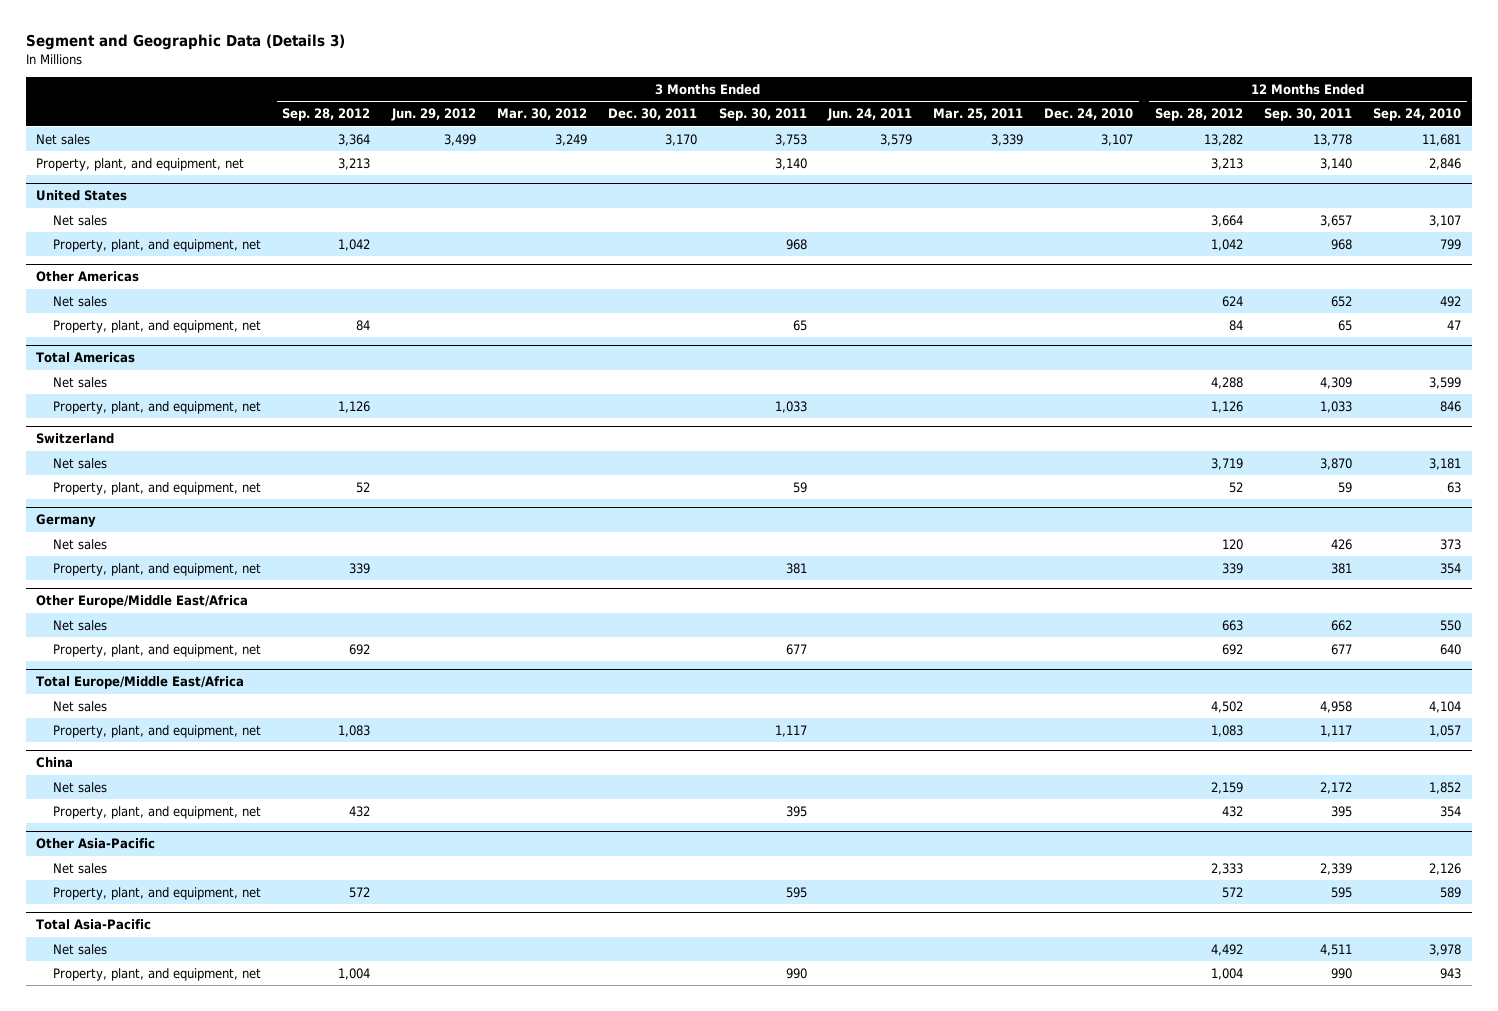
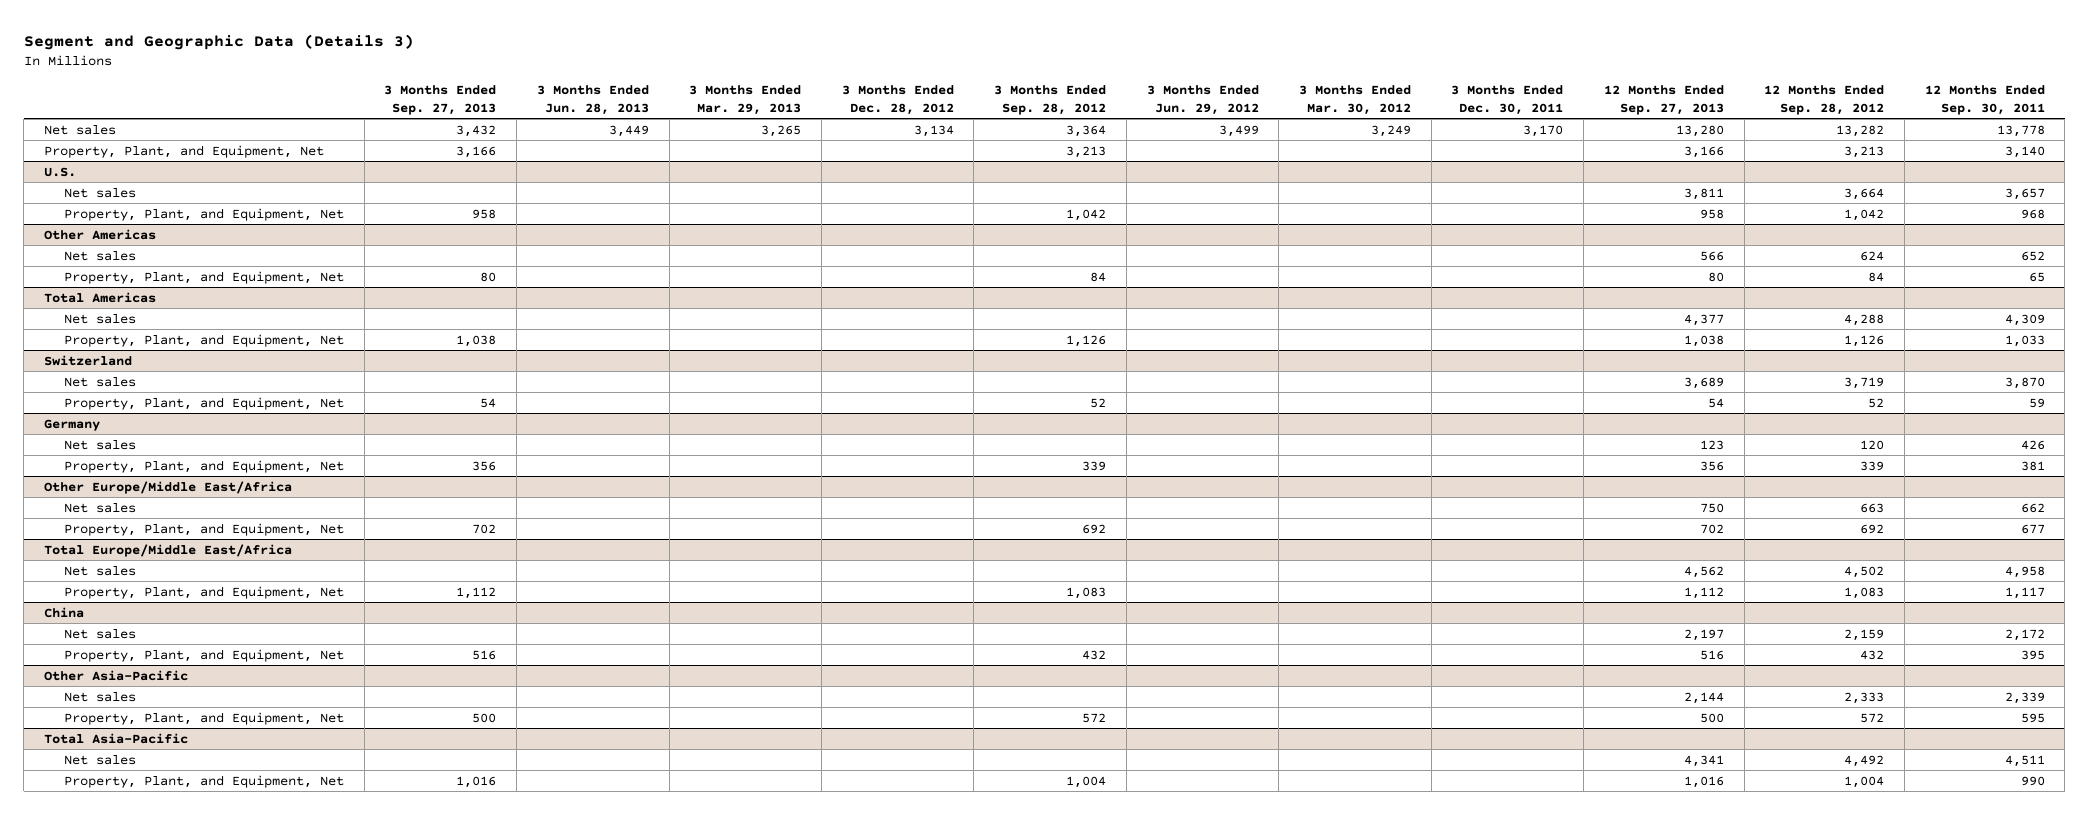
- | 3 Months Ended Sep. 28, 2012 | 3 Months Ended Jun. 29, 2012 | 3 Months Ended Mar. 30, 2012 | 3 Months Ended Dec. 30, 2011 | 3 Months Ended Sep. 30, 2011 | 3 Months Ended Jun. 24, 2011 | 3 Months Ended Mar. 25, 2011 | 3 Months Ended Dec. 24, 2010 | 12 Months Ended Sep. 28, 2012 | 12 Months Ended Sep. 30, 2011 | 12 Months Ended Sep. 24, 2010
+ | 3 Months Ended Sep. 27, 2013 | 3 Months Ended Jun. 28, 2013 | 3 Months Ended Mar. 29, 2013 | 3 Months Ended Dec. 28, 2012 | 3 Months Ended Sep. 28, 2012 | 3 Months Ended Jun. 29, 2012 | 3 Months Ended Mar. 30, 2012 | 3 Months Ended Dec. 30, 2011 | 12 Months Ended Sep. 27, 2013 | 12 Months Ended Sep. 28, 2012 | 12 Months Ended Sep. 30, 2011
- Property, plant, and equipment, net | 3,213 | | | | 3,140 | | | | 3,213 | 3,140 | 2,846
- United States
+ Property, Plant, and Equipment, Net | 3,166 | | | | 3,213 | | | | 3,166 | 3,213 | 3,140
+ U.S.
- Property, plant, and equipment, net | 1,042 | | | | 968 | | | | 1,042 | 968 | 799
+ Property, Plant, and Equipment, Net | 958 | | | | 1,042 | | | | 958 | 1,042 | 968
@ Other Americas
- Property, plant, and equipment, net | 84 | | | | 65 | | | | 84 | 65 | 47
+ Property, Plant, and Equipment, Net | 80 | | | | 84 | | | | 80 | 84 | 65
@ Total Americas
- Property, plant, and equipment, net | 1,126 | | | | 1,033 | | | | 1,126 | 1,033 | 846
+ Property, Plant, and Equipment, Net | 1,038 | | | | 1,126 | | | | 1,038 | 1,126 | 1,033
@ Switzerland
- Property, plant, and equipment, net | 52 | | | | 59 | | | | 52 | 59 | 63
+ Property, Plant, and Equipment, Net | 54 | | | | 52 | | | | 54 | 52 | 59
@ Germany
- Property, plant, and equipment, net | 339 | | | | 381 | | | | 339 | 381 | 354
+ Property, Plant, and Equipment, Net | 356 | | | | 339 | | | | 356 | 339 | 381
@ Other Europe/Middle East/Africa
- Property, plant, and equipment, net | 692 | | | | 677 | | | | 692 | 677 | 640
+ Property, Plant, and Equipment, Net | 702 | | | | 692 | | | | 702 | 692 | 677
@ Total Europe/Middle East/Africa
- Property, plant, and equipment, net | 1,083 | | | | 1,117 | | | | 1,083 | 1,117 | 1,057
+ Property, Plant, and Equipment, Net | 1,112 | | | | 1,083 | | | | 1,112 | 1,083 | 1,117
@ China
- Property, plant, and equipment, net | 432 | | | | 395 | | | | 432 | 395 | 354
+ Property, Plant, and Equipment, Net | 516 | | | | 432 | | | | 516 | 432 | 395
@ Other Asia-Pacific
- Property, plant, and equipment, net | 572 | | | | 595 | | | | 572 | 595 | 589
+ Property, Plant, and Equipment, Net | 500 | | | | 572 | | | | 500 | 572 | 595
@ Total Asia-Pacific
- Property, plant, and equipment, net | 1,004 | | | | 990 | | | | 1,004 | 990 | 943
+ Property, Plant, and Equipment, Net | 1,016 | | | | 1,004 | | | | 1,016 | 1,004 | 990

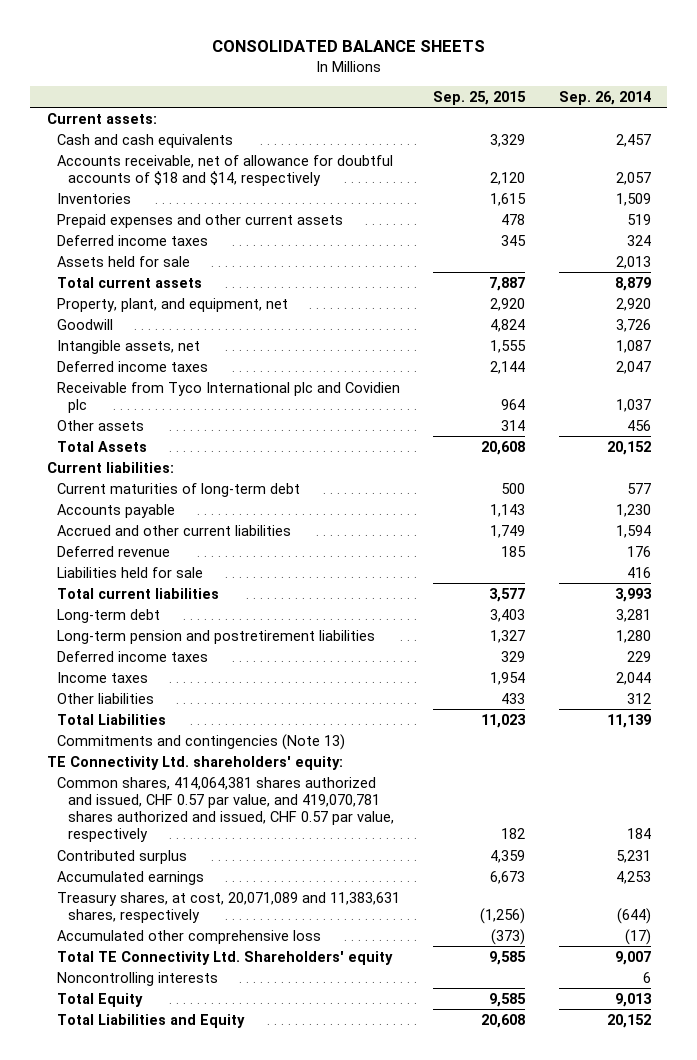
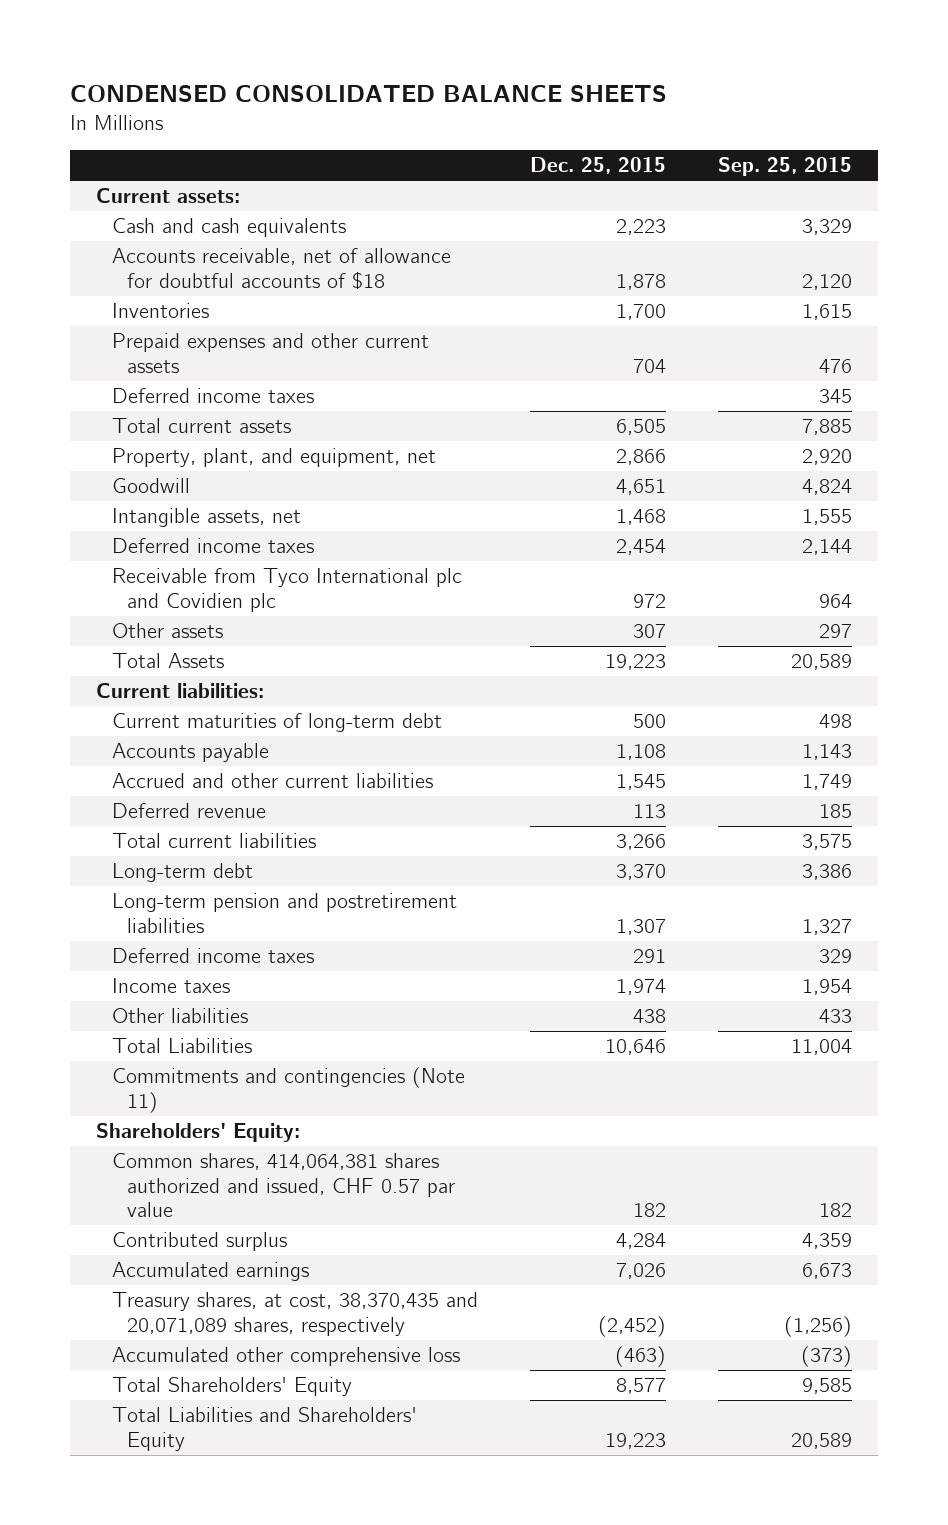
- CONSOLIDATED BALANCE SHEETS
+ CONDENSED CONSOLIDATED BALANCE SHEETS
- | Sep. 25, 2015 | Sep. 26, 2014
+ | Dec. 25, 2015 | Sep. 25, 2015
- Accounts receivable, net of allowance for doubtful accounts of $18 and $14, respectively | 2,120 | 2,057
+ Accounts receivable, net of allowance for doubtful accounts of $18 | 1,878 | 2,120
- Prepaid expenses and other current assets | 478 | 519
+ Prepaid expenses and other current assets | 704 | 476
- Assets held for sale | | 2,013
- Total current assets | 7,887 | 8,879
+ Total current assets | 6,505 | 7,885
- Other assets | 314 | 456
- Total Assets | 20,608 | 20,152
+ Other assets | 307 | 297
+ Total Assets | 19,223 | 20,589
- Current maturities of long-term debt | 500 | 577
+ Current maturities of long-term debt | 500 | 498
- Liabilities held for sale | | 416
- Total current liabilities | 3,577 | 3,993
- Long-term debt | 3,403 | 3,281
+ Total current liabilities | 3,266 | 3,575
+ Long-term debt | 3,370 | 3,386
- Total Liabilities | 11,023 | 11,139
- Commitments and contingencies (Note 13)
- TE Connectivity Ltd. shareholders' equity:
- Common shares, 414,064,381 shares authorized and issued, CHF 0.57 par value, and 419,070,781 shares authorized and issued, CHF 0.57 par value, respectively | 182 | 184
+ Total Liabilities | 10,646 | 11,004
+ Commitments and contingencies (Note 11)
+ Shareholders' Equity:
+ Common shares, 414,064,381 shares authorized and issued, CHF 0.57 par value | 182 | 182
- Treasury shares, at cost, 20,071,089 and 11,383,631 shares, respectively | (1,256) | (644)
+ Treasury shares, at cost, 38,370,435 and 20,071,089 shares, respectively | (2,452) | (1,256)
- Total TE Connectivity Ltd. Shareholders' equity | 9,585 | 9,007
- Noncontrolling interests | | 6
- Total Equity | 9,585 | 9,013
- Total Liabilities and Equity | 20,608 | 20,152
+ Total Shareholders' Equity | 8,577 | 9,585
+ Total Liabilities and Shareholders' Equity | 19,223 | 20,589

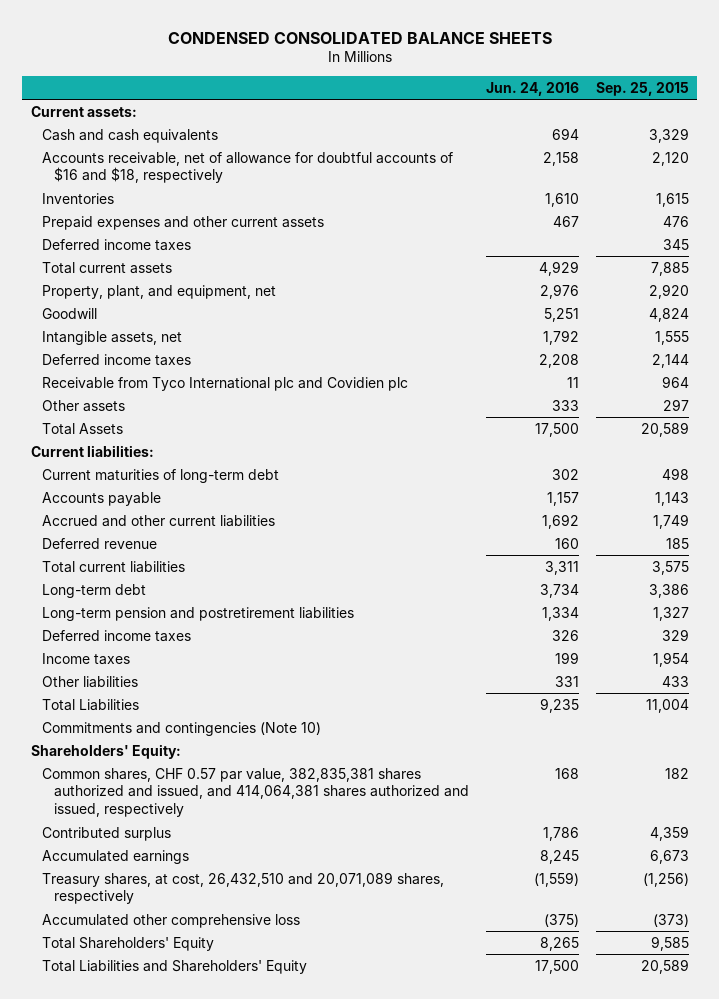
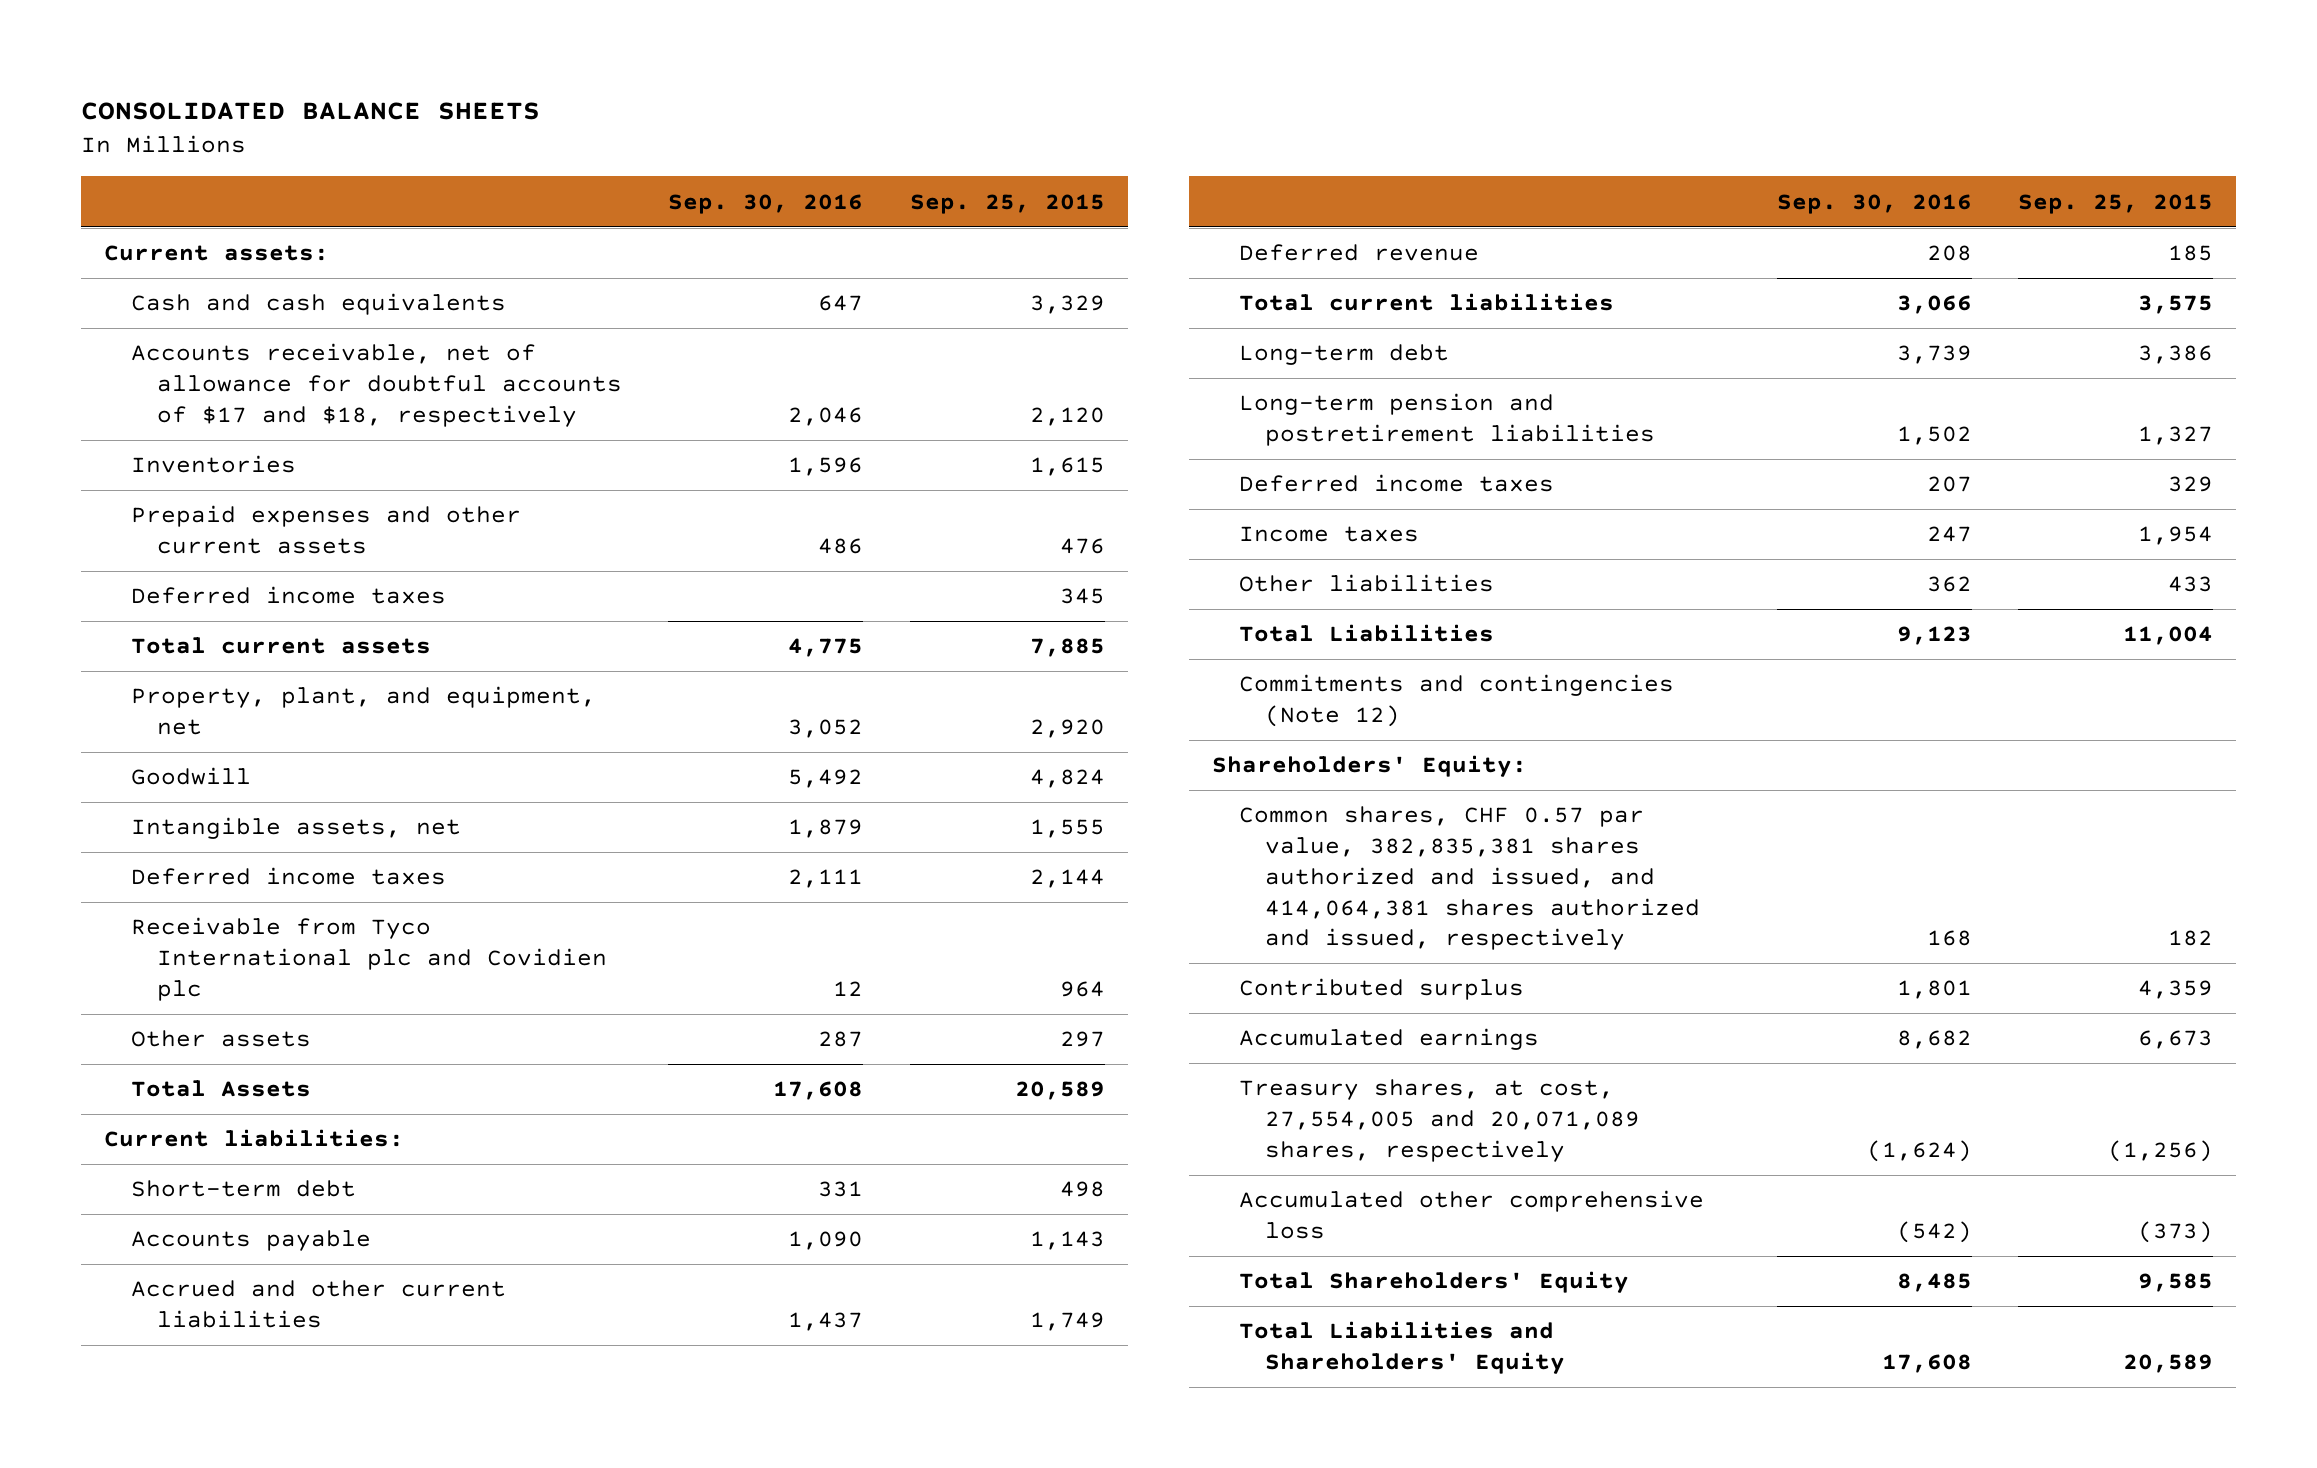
- CONDENSED CONSOLIDATED BALANCE SHEETS
+ CONSOLIDATED BALANCE SHEETS
- | Jun. 24, 2016 | Sep. 25, 2015
+ | Sep. 30, 2016 | Sep. 25, 2015
- Accounts receivable, net of allowance for doubtful accounts of $16 and $18, respectively | 2,158 | 2,120
+ Accounts receivable, net of allowance for doubtful accounts of $17 and $18, respectively | 2,046 | 2,120
- Current maturities of long-term debt | 302 | 498
+ Short-term debt | 331 | 498
- Commitments and contingencies (Note 10)
+ Commitments and contingencies (Note 12)
- Treasury shares, at cost, 26,432,510 and 20,071,089 shares, respectively | (1,559) | (1,256)
+ Treasury shares, at cost, 27,554,005 and 20,071,089 shares, respectively | (1,624) | (1,256)

